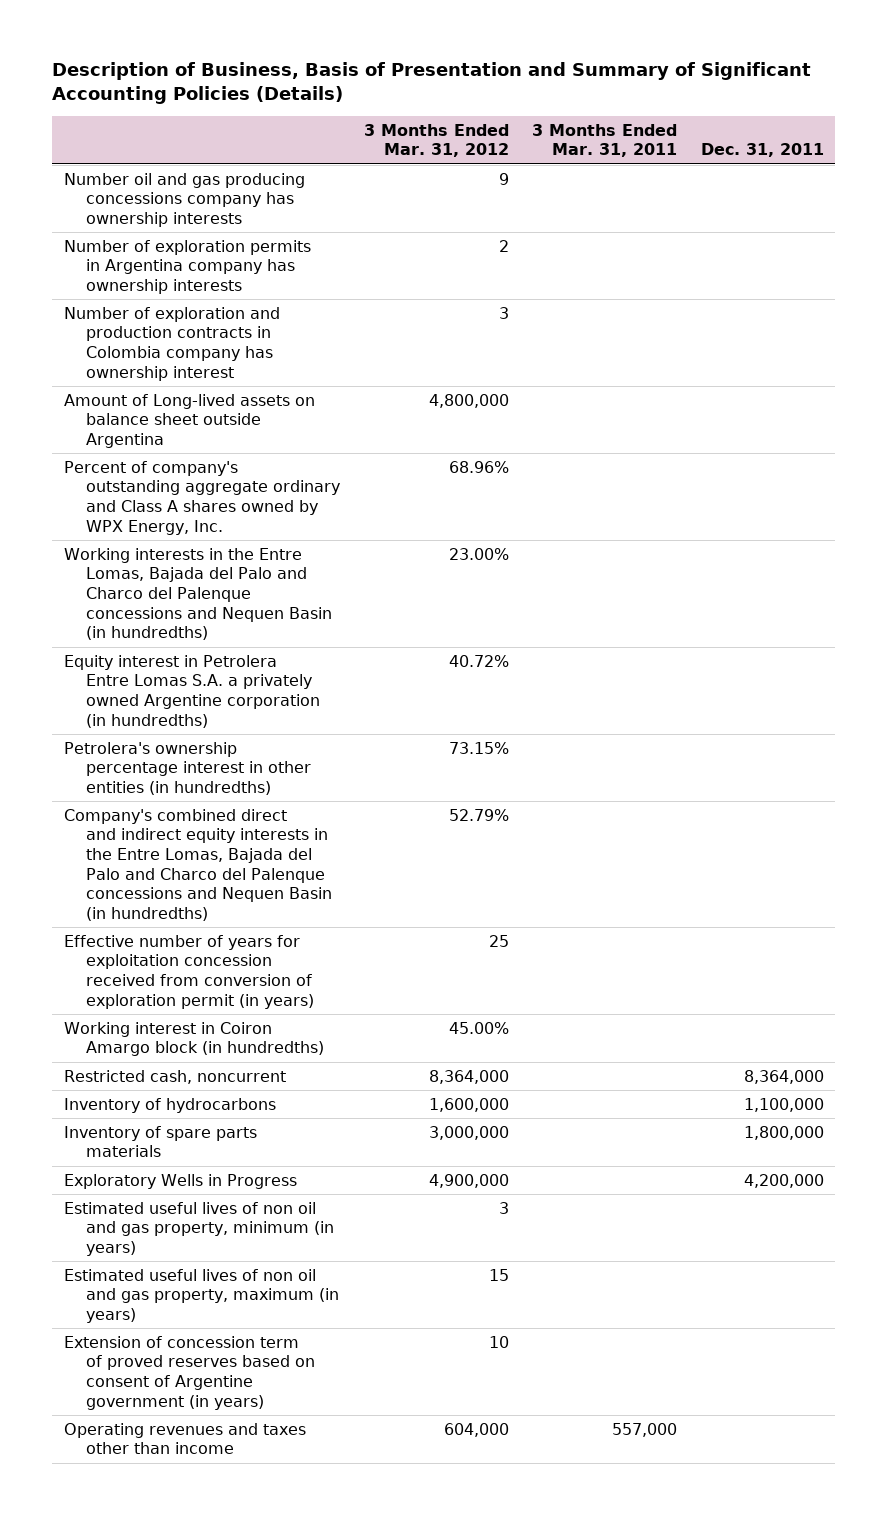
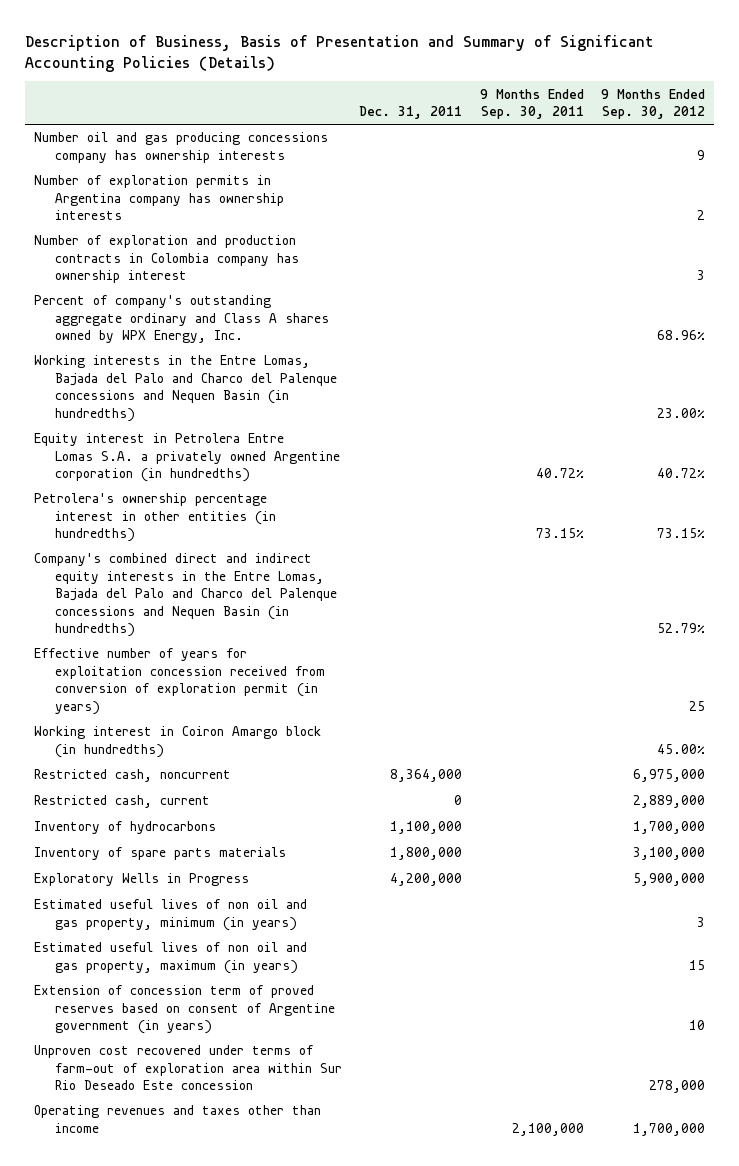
- | 3 Months Ended Mar. 31, 2012 | 3 Months Ended Mar. 31, 2011 | Dec. 31, 2011
+ | Dec. 31, 2011 | 9 Months Ended Sep. 30, 2011 | 9 Months Ended Sep. 30, 2012
- Amount of Long-lived assets on balance sheet outside Argentina | 4,800,000 | |
+ Restricted cash, current | 0 | | 2,889,000
+ Unproven cost recovered under terms of farm-out of exploration area within Sur Rio Deseado Este concession | | | 278,000

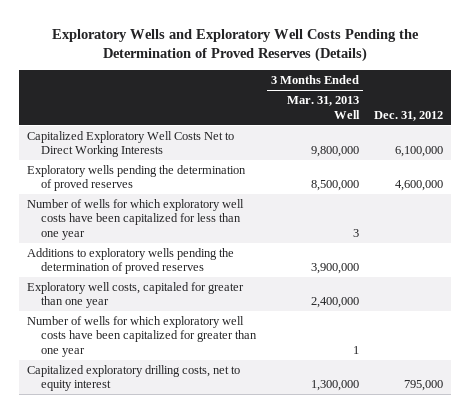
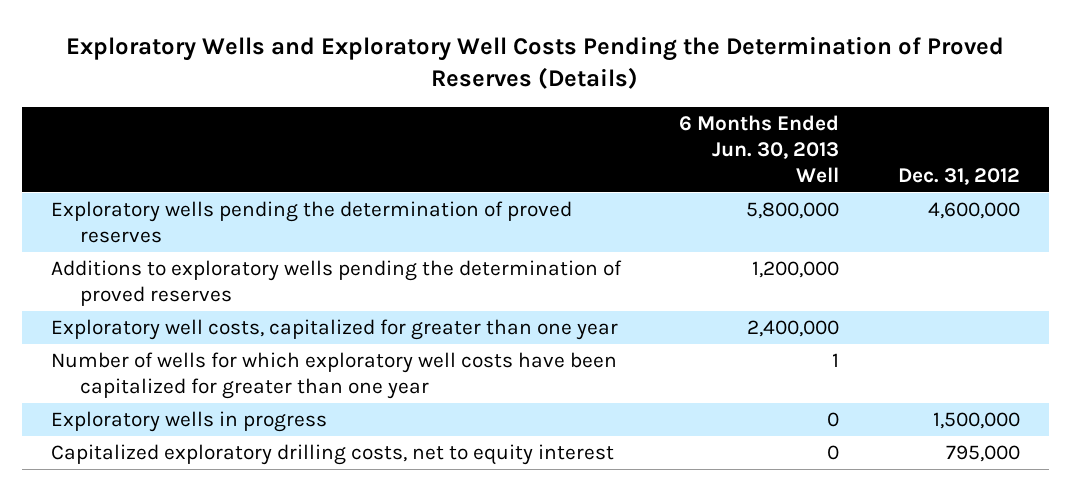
- | 3 Months Ended Mar. 31, 2013 Well | Dec. 31, 2012
+ | 6 Months Ended Jun. 30, 2013 Well | Dec. 31, 2012
- Capitalized Exploratory Well Costs Net to Direct Working Interests | 9,800,000 | 6,100,000
- Number of wells for which exploratory well costs have been capitalized for less than one year | 3 |
- Exploratory well costs, capitaled for greater than one year | 2,400,000 |
+ Exploratory well costs, capitalized for greater than one year | 2,400,000 |
+ Exploratory wells in progress | 0 | 1,500,000

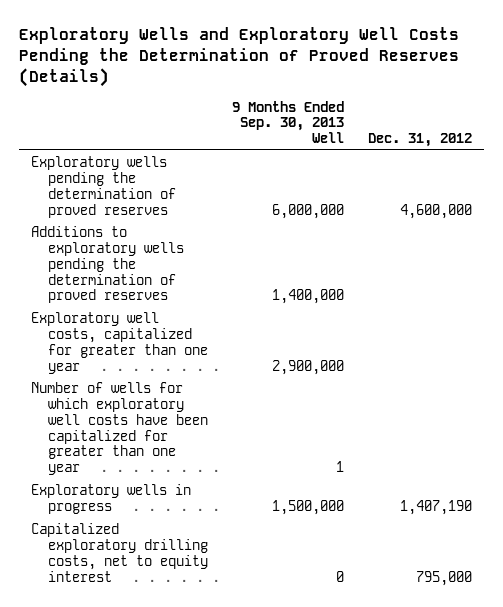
- | 6 Months Ended Jun. 30, 2013 Well | Dec. 31, 2012
+ | 9 Months Ended Sep. 30, 2013 Well | Dec. 31, 2012
- Exploratory wells in progress | 0 | 1,500,000
+ Exploratory wells in progress | 1,500,000 | 1,407,190

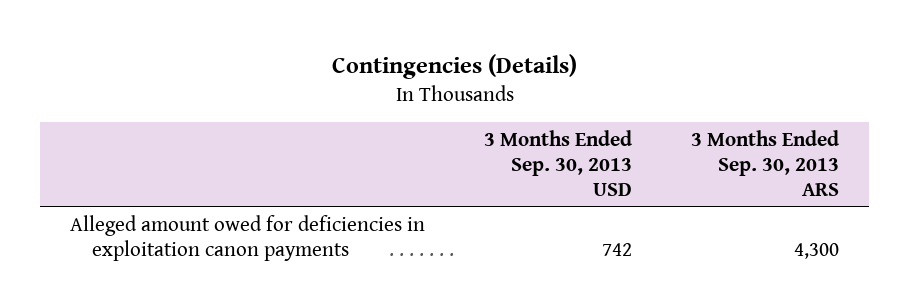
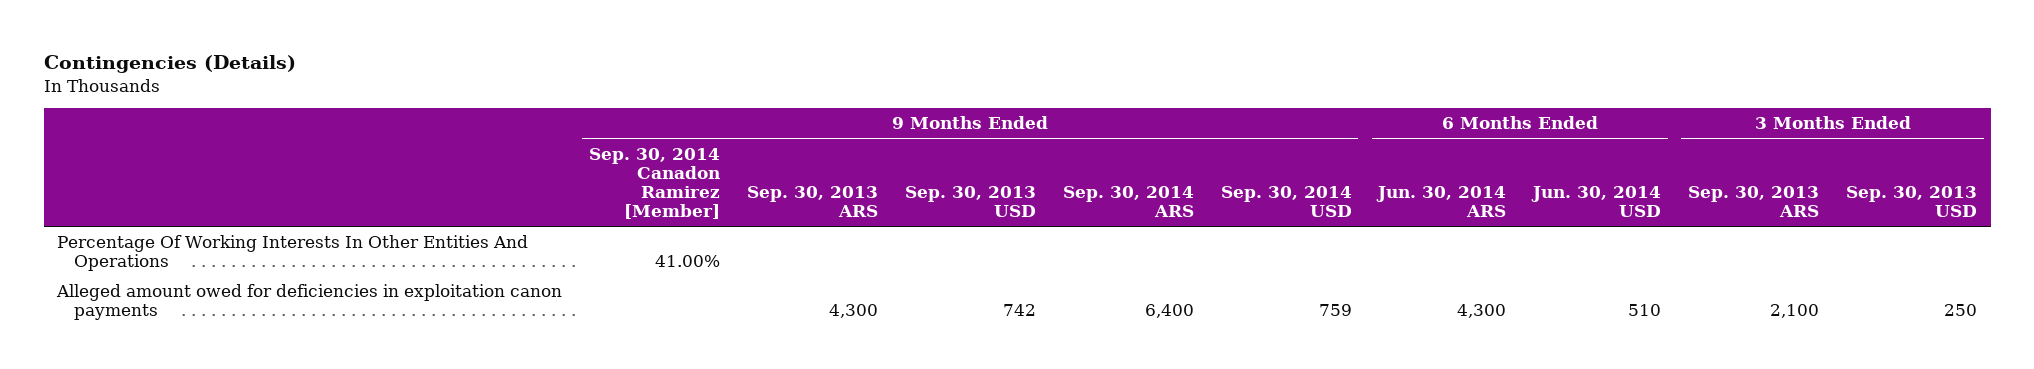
- | 3 Months Ended Sep. 30, 2013 USD | 3 Months Ended Sep. 30, 2013 ARS
+ | 9 Months Ended Sep. 30, 2014 Canadon Ramirez [Member] | 9 Months Ended Sep. 30, 2013 ARS | 9 Months Ended Sep. 30, 2013 USD | 9 Months Ended Sep. 30, 2014 ARS | 9 Months Ended Sep. 30, 2014 USD | 6 Months Ended Jun. 30, 2014 ARS | 6 Months Ended Jun. 30, 2014 USD | 3 Months Ended Sep. 30, 2013 ARS | 3 Months Ended Sep. 30, 2013 USD
- Alleged amount owed for deficiencies in exploitation canon payments | 742 | 4,300
+ Percentage Of Working Interests In Other Entities And Operations | 41.00% | | | | | | | |
+ Alleged amount owed for deficiencies in exploitation canon payments | | 4,300 | 742 | 6,400 | 759 | 4,300 | 510 | 2,100 | 250

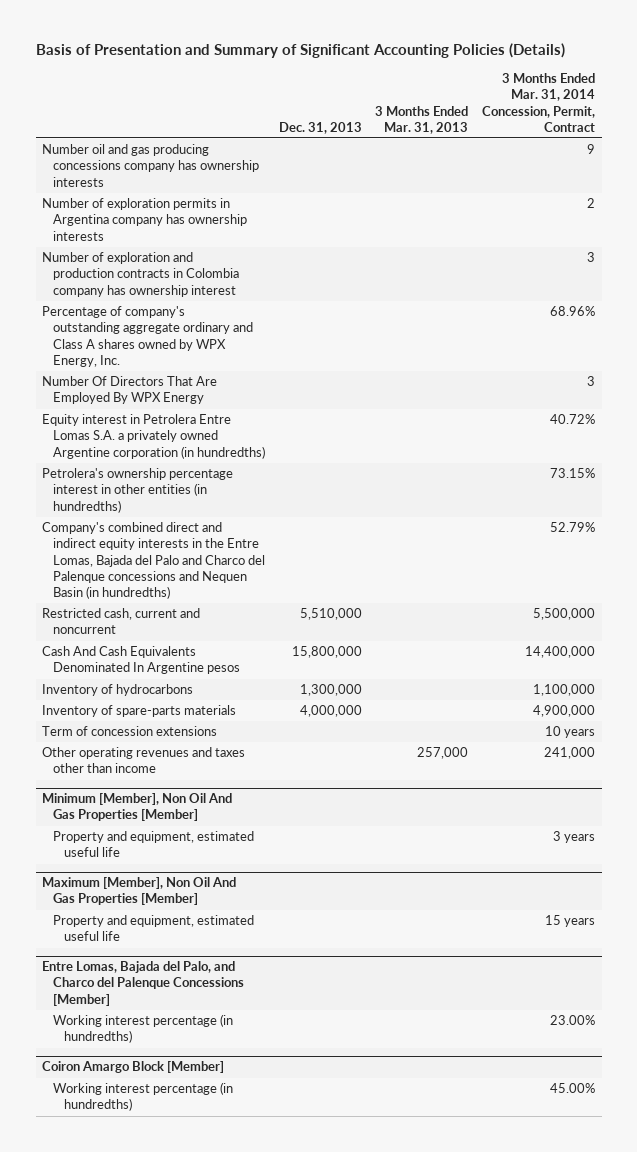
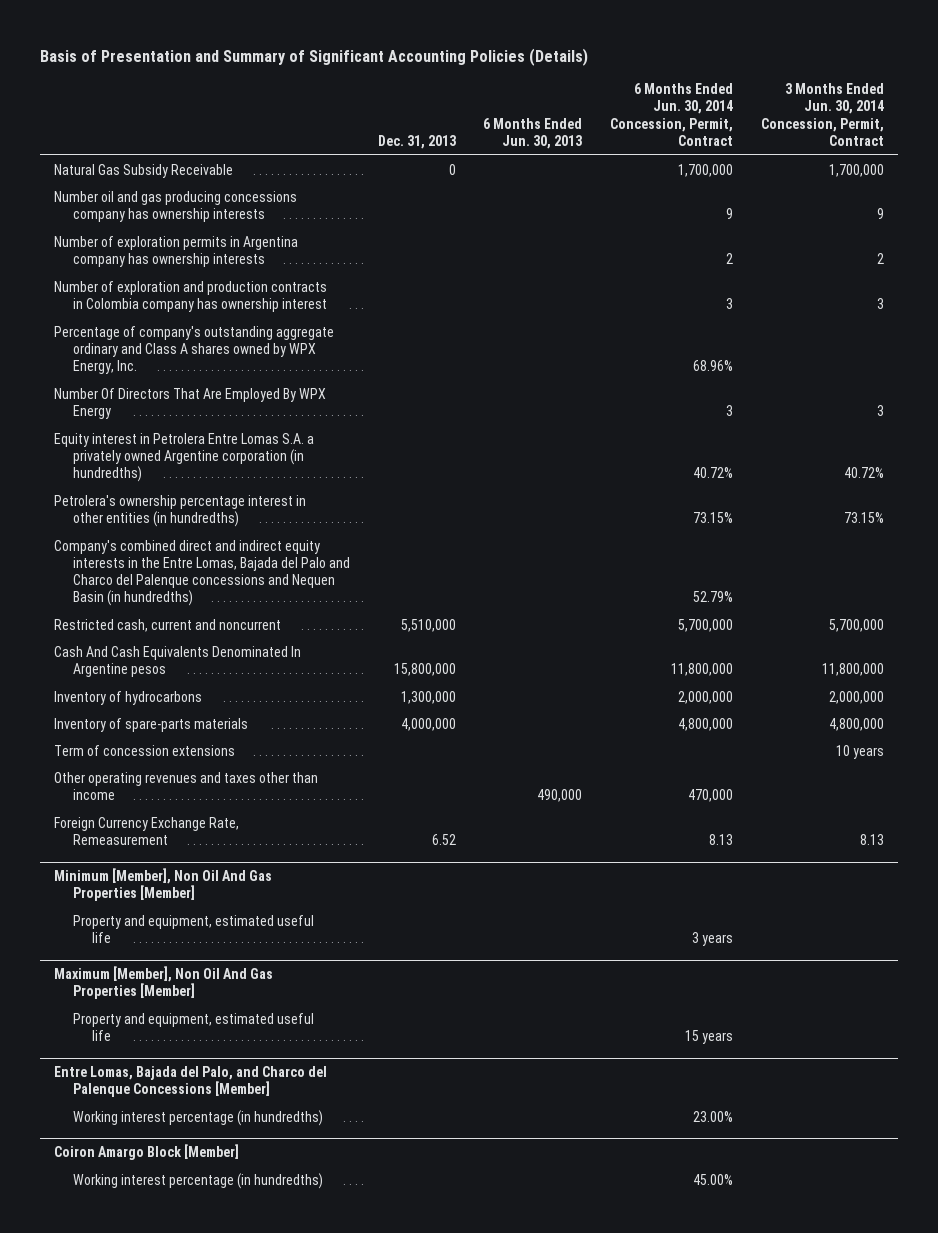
- | Dec. 31, 2013 | 3 Months Ended Mar. 31, 2013 | 3 Months Ended Mar. 31, 2014 Concession, Permit, Contract
+ | Dec. 31, 2013 | 6 Months Ended Jun. 30, 2013 | 6 Months Ended Jun. 30, 2014 Concession, Permit, Contract | 3 Months Ended Jun. 30, 2014 Concession, Permit, Contract
+ Natural Gas Subsidy Receivable | 0 | | 1,700,000 | 1,700,000
+ Foreign Currency Exchange Rate, Remeasurement | 6.52 | | 8.13 | 8.13

